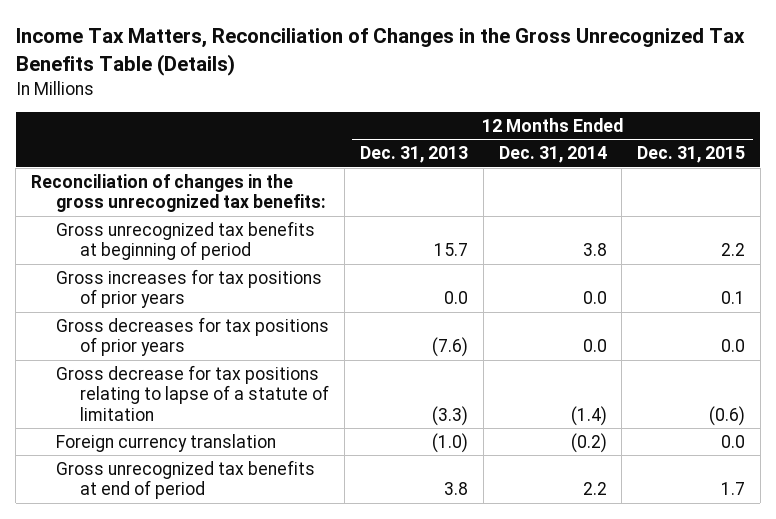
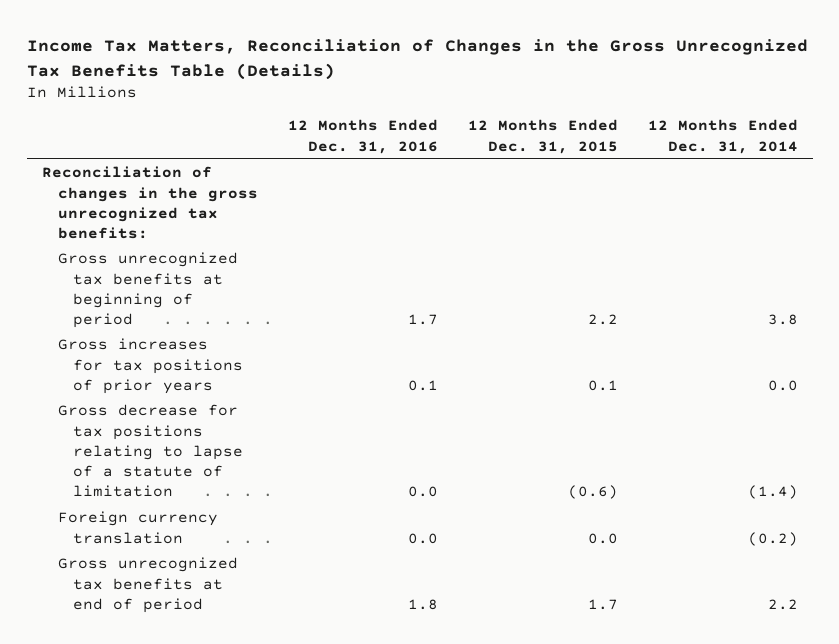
- | 12 Months Ended Dec. 31, 2013 | 12 Months Ended Dec. 31, 2014 | 12 Months Ended Dec. 31, 2015
+ | 12 Months Ended Dec. 31, 2016 | 12 Months Ended Dec. 31, 2015 | 12 Months Ended Dec. 31, 2014
- Gross decreases for tax positions of prior years | (7.6) | 0.0 | 0.0

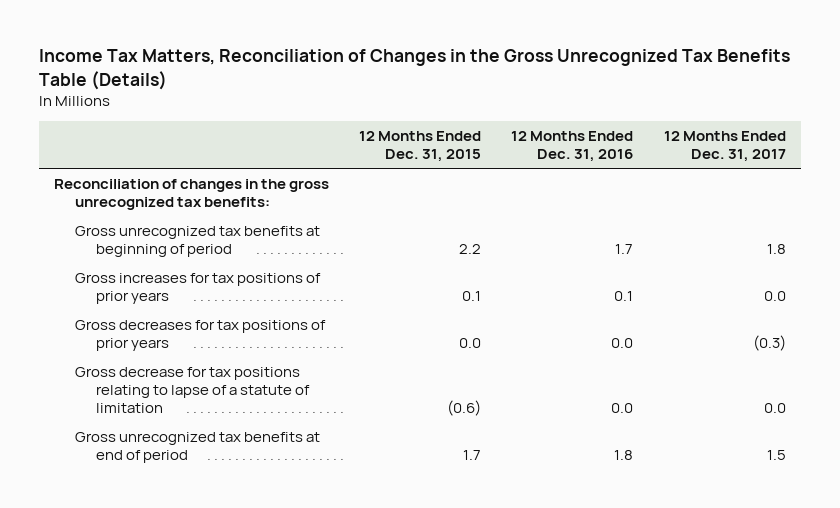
- | 12 Months Ended Dec. 31, 2016 | 12 Months Ended Dec. 31, 2015 | 12 Months Ended Dec. 31, 2014
+ | 12 Months Ended Dec. 31, 2015 | 12 Months Ended Dec. 31, 2016 | 12 Months Ended Dec. 31, 2017
+ Gross decreases for tax positions of prior years | 0.0 | 0.0 | (0.3)
- Foreign currency translation | 0.0 | 0.0 | (0.2)

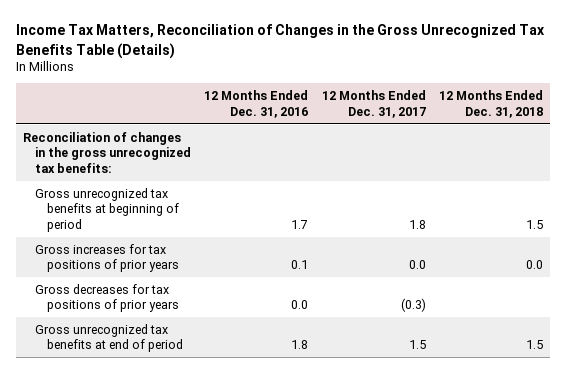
- | 12 Months Ended Dec. 31, 2015 | 12 Months Ended Dec. 31, 2016 | 12 Months Ended Dec. 31, 2017
+ | 12 Months Ended Dec. 31, 2016 | 12 Months Ended Dec. 31, 2017 | 12 Months Ended Dec. 31, 2018
- Gross decrease for tax positions relating to lapse of a statute of limitation | (0.6) | 0.0 | 0.0

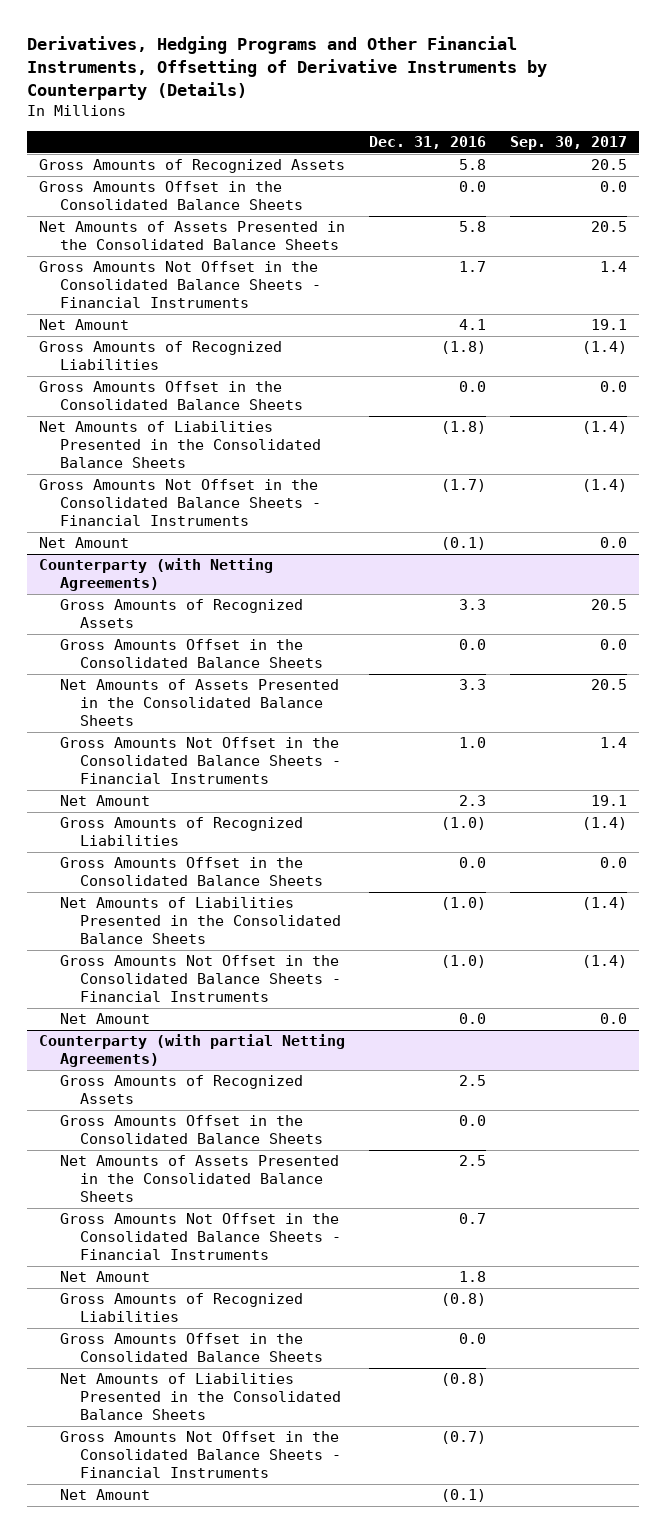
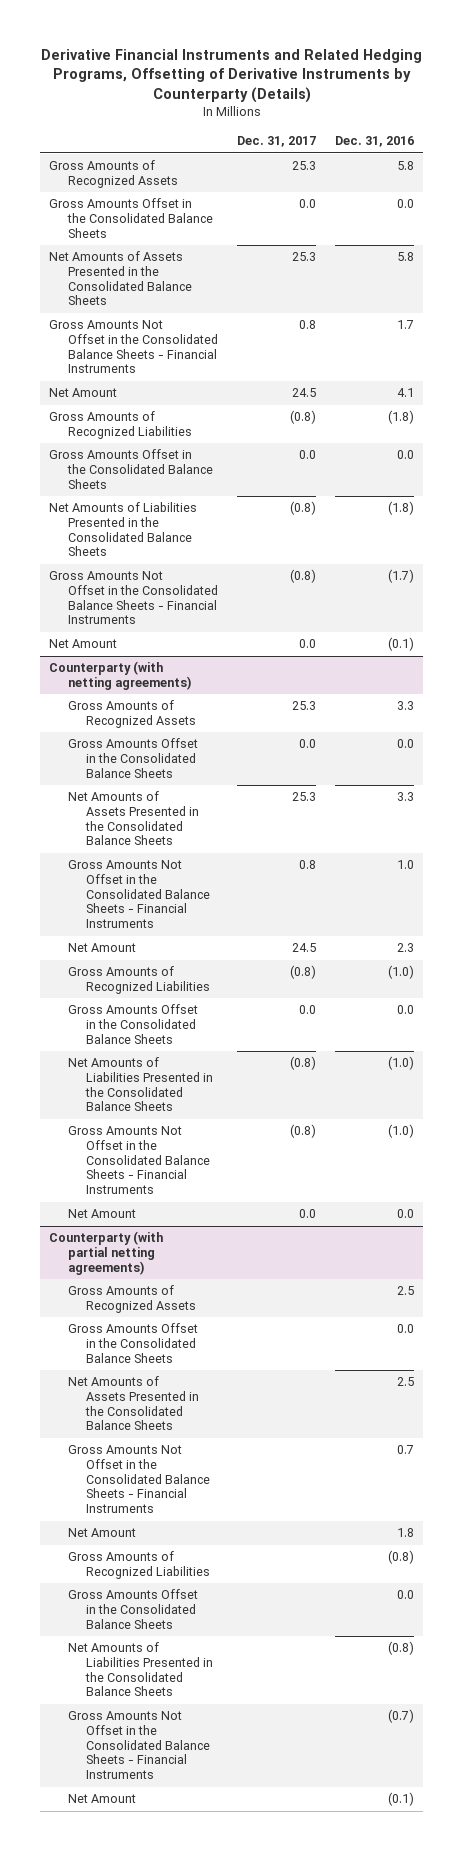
- Derivatives, Hedging Programs and Other Financial Instruments, Offsetting of Derivative Instruments by Counterparty (Details)
+ Derivative Financial Instruments and Related Hedging Programs, Offsetting of Derivative Instruments by Counterparty (Details)
- | Dec. 31, 2016 | Sep. 30, 2017
+ | Dec. 31, 2017 | Dec. 31, 2016
- Counterparty (with Netting Agreements)
+ Counterparty (with netting agreements)
- Counterparty (with partial Netting Agreements)
+ Counterparty (with partial netting agreements)

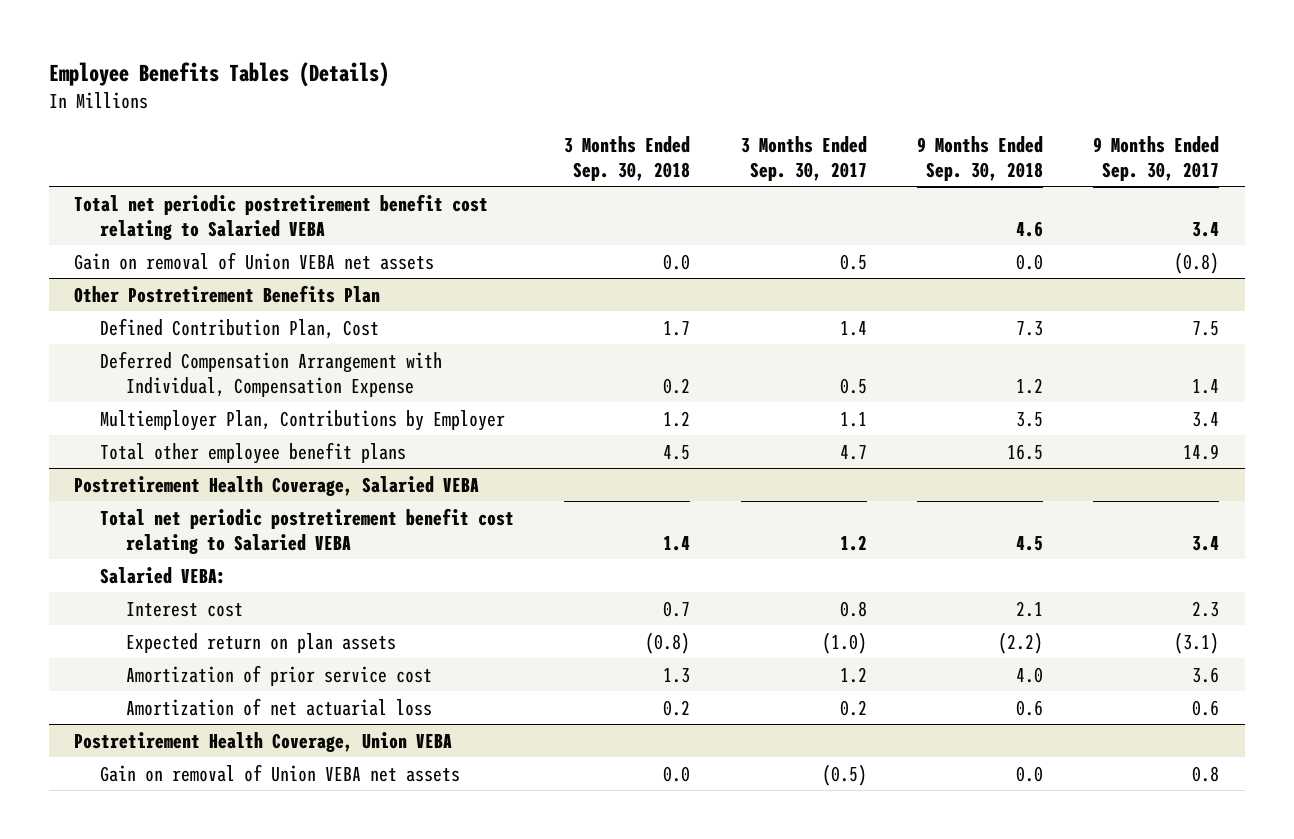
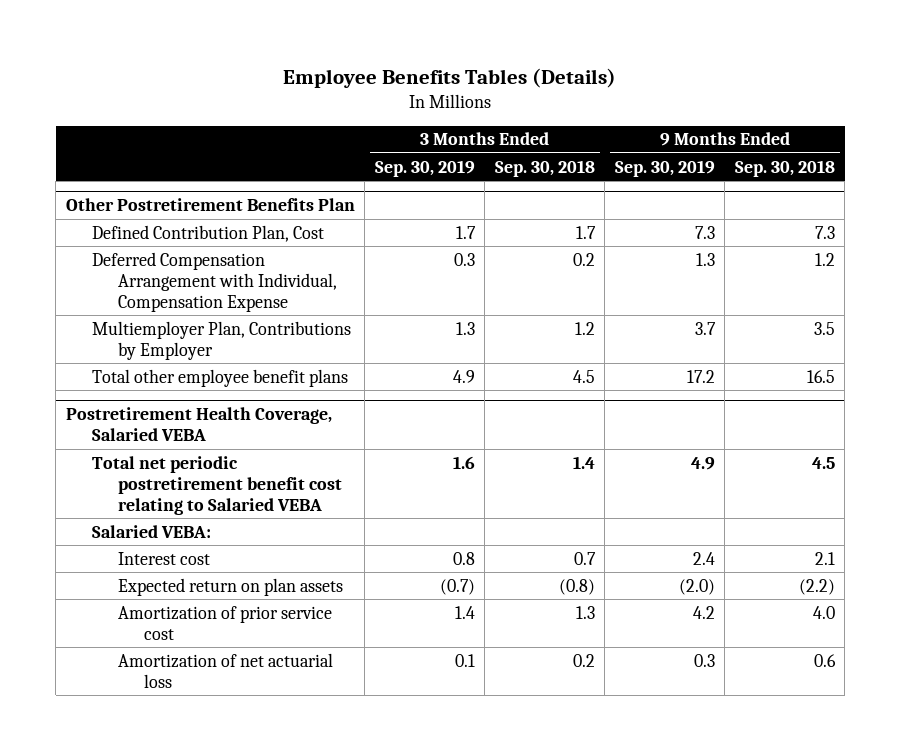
- | 3 Months Ended Sep. 30, 2018 | 3 Months Ended Sep. 30, 2017 | 9 Months Ended Sep. 30, 2018 | 9 Months Ended Sep. 30, 2017
+ | 3 Months Ended Sep. 30, 2019 | 3 Months Ended Sep. 30, 2018 | 9 Months Ended Sep. 30, 2019 | 9 Months Ended Sep. 30, 2018
- Total net periodic postretirement benefit cost relating to Salaried VEBA | | | 4.6 | 3.4
- Gain on removal of Union VEBA net assets | 0.0 | 0.5 | 0.0 | (0.8)
- Postretirement Health Coverage, Union VEBA
- Gain on removal of Union VEBA net assets | 0.0 | (0.5) | 0.0 | 0.8

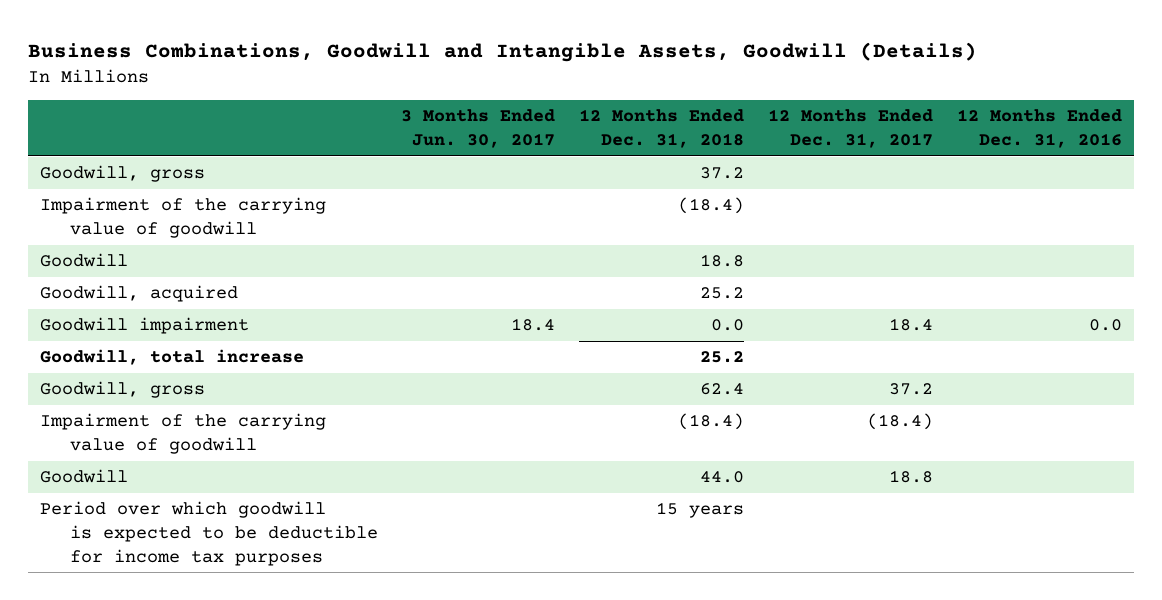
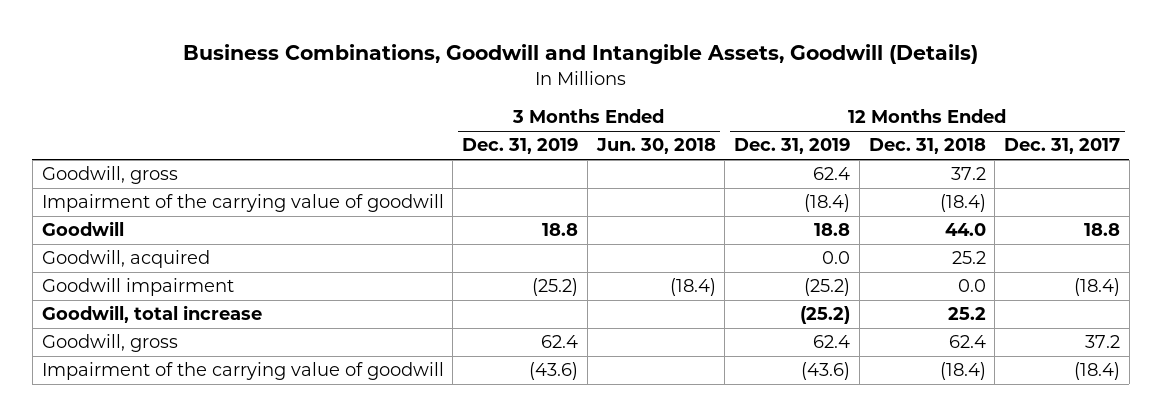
- | 3 Months Ended Jun. 30, 2017 | 12 Months Ended Dec. 31, 2018 | 12 Months Ended Dec. 31, 2017 | 12 Months Ended Dec. 31, 2016
+ | 3 Months Ended Dec. 31, 2019 | 3 Months Ended Jun. 30, 2018 | 12 Months Ended Dec. 31, 2019 | 12 Months Ended Dec. 31, 2018 | 12 Months Ended Dec. 31, 2017
- Goodwill | | 18.8 | |
moved up: Goodwill | 18.8 | | 18.8 | 44.0 | 18.8
- Goodwill impairment | 18.4 | 0.0 | 18.4 | 0.0
+ Goodwill impairment | (25.2) | (18.4) | (25.2) | 0.0 | (18.4)
- Period over which goodwill is expected to be deductible for income tax purposes | | 15 years | |

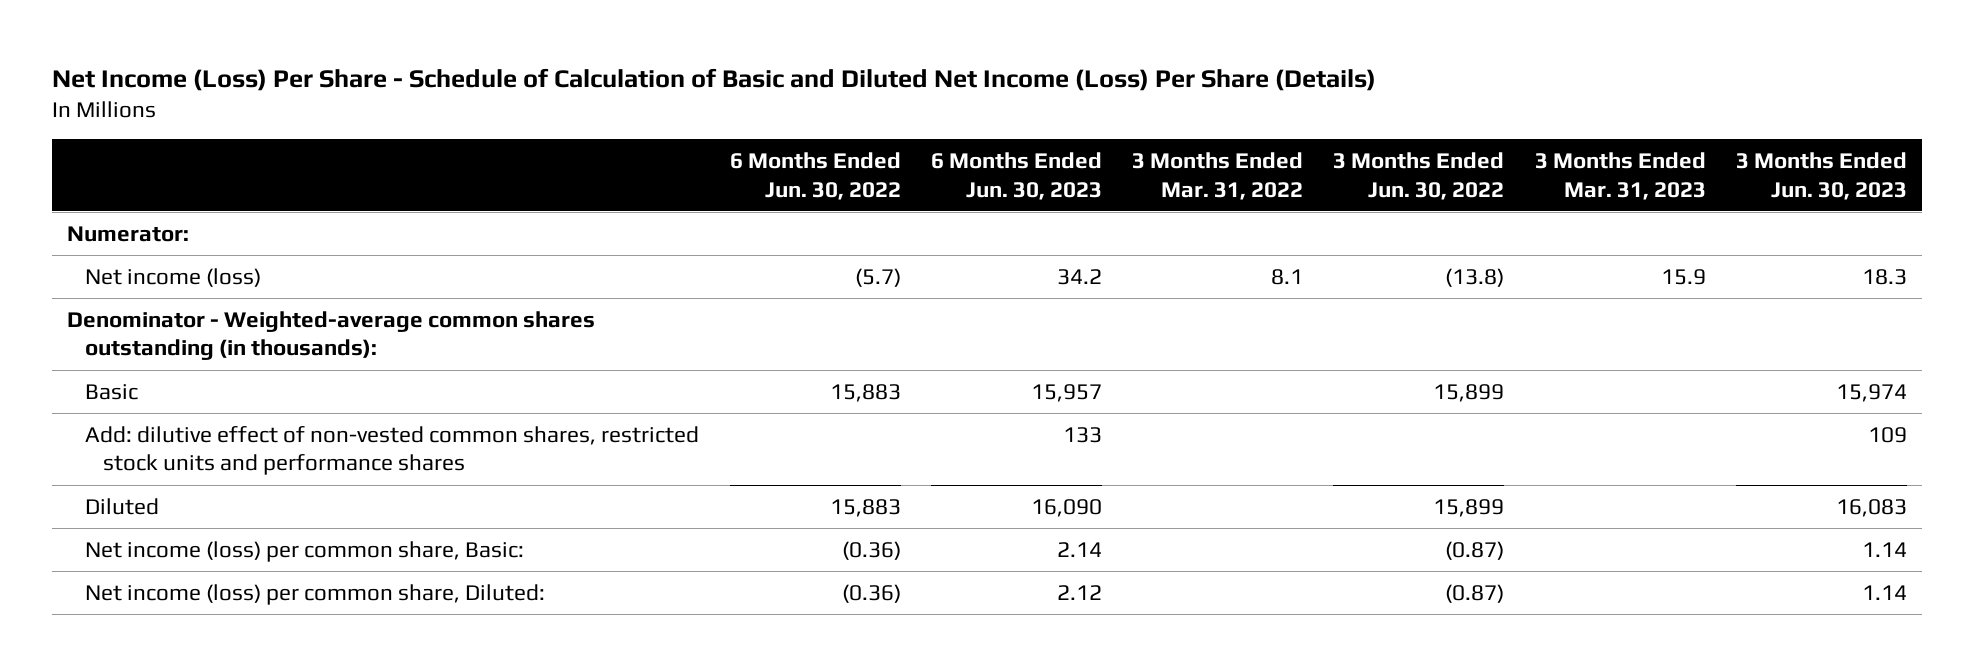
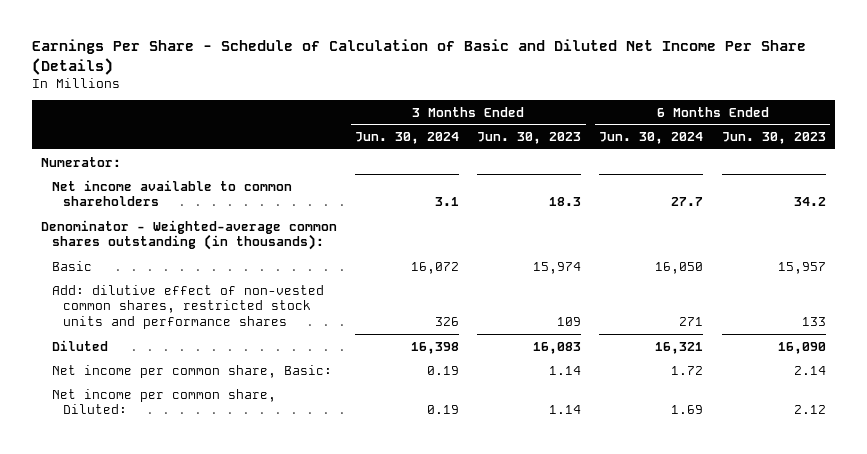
- Net Income (Loss) Per Share - Schedule of Calculation of Basic and Diluted Net Income (Loss) Per Share (Details)
+ Earnings Per Share - Schedule of Calculation of Basic and Diluted Net Income Per Share (Details)
- | 6 Months Ended Jun. 30, 2022 | 6 Months Ended Jun. 30, 2023 | 3 Months Ended Mar. 31, 2022 | 3 Months Ended Jun. 30, 2022 | 3 Months Ended Mar. 31, 2023 | 3 Months Ended Jun. 30, 2023
+ | 3 Months Ended Jun. 30, 2024 | 3 Months Ended Jun. 30, 2023 | 6 Months Ended Jun. 30, 2024 | 6 Months Ended Jun. 30, 2023
- Net income (loss) | (5.7) | 34.2 | 8.1 | (13.8) | 15.9 | 18.3
+ Net income available to common shareholders | 3.1 | 18.3 | 27.7 | 34.2
- Net income (loss) per common share, Basic: | (0.36) | 2.14 | | (0.87) | | 1.14
- Net income (loss) per common share, Diluted: | (0.36) | 2.12 | | (0.87) | | 1.14
+ Net income per common share, Basic: | 0.19 | 1.14 | 1.72 | 2.14
+ Net income per common share, Diluted: | 0.19 | 1.14 | 1.69 | 2.12

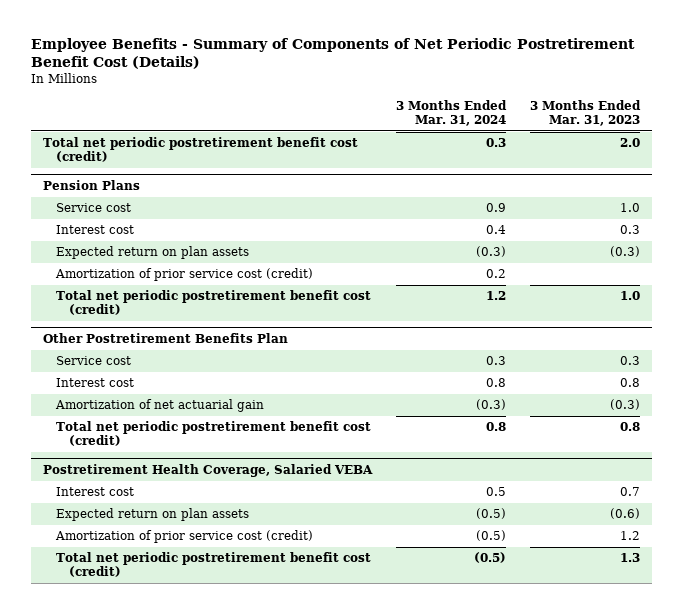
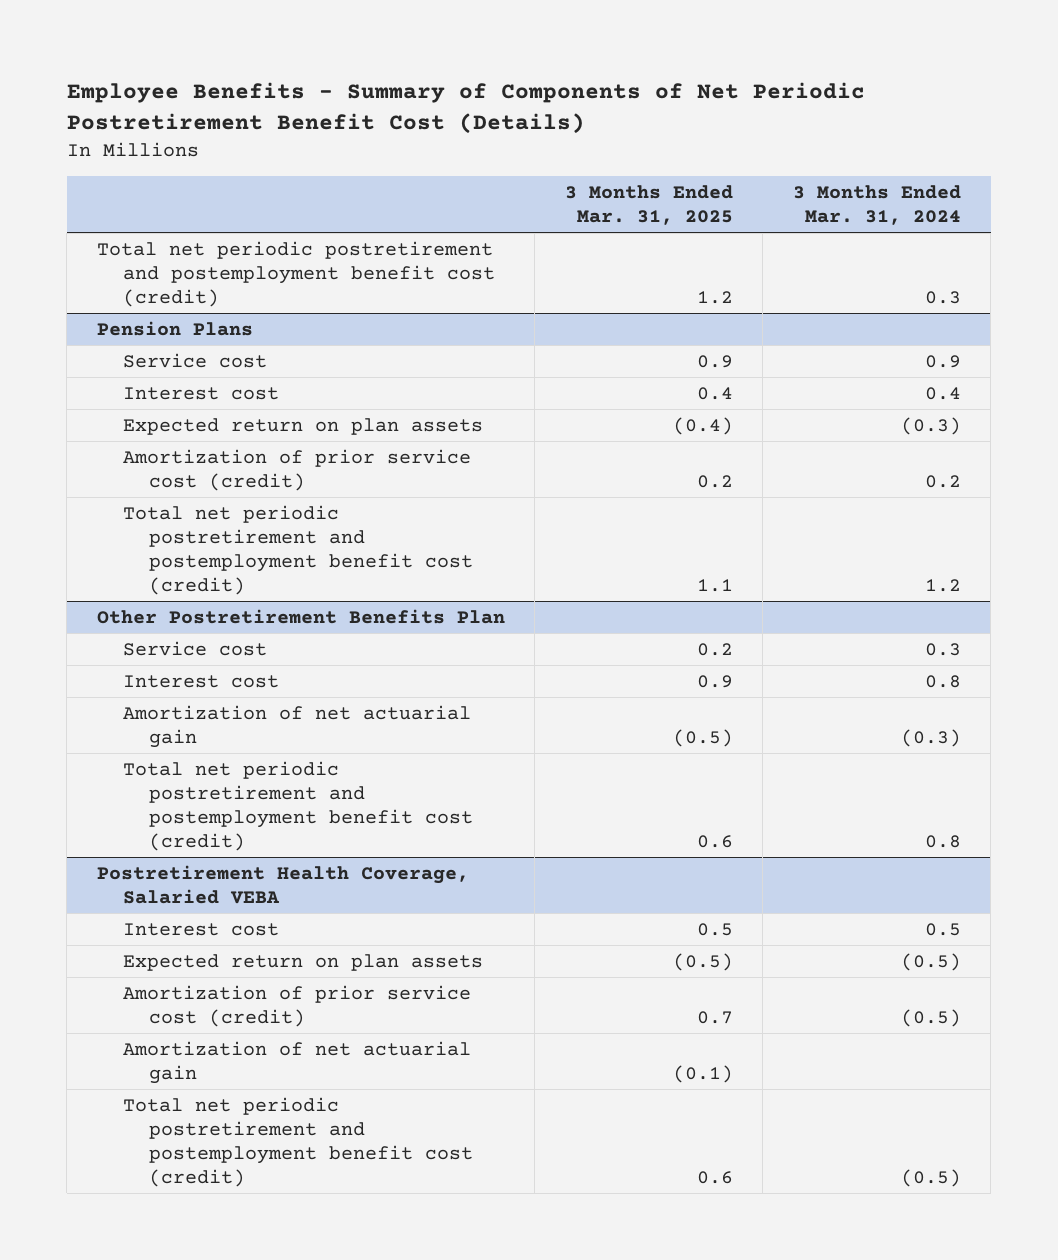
- | 3 Months Ended Mar. 31, 2024 | 3 Months Ended Mar. 31, 2023
+ | 3 Months Ended Mar. 31, 2025 | 3 Months Ended Mar. 31, 2024
- Total net periodic postretirement benefit cost (credit) | 0.3 | 2.0
+ Total net periodic postretirement and postemployment benefit cost (credit) | 1.2 | 0.3
@ Pension Plans
- Total net periodic postretirement benefit cost (credit) | 1.2 | 1.0
+ Total net periodic postretirement and postemployment benefit cost (credit) | 1.1 | 1.2
@ Other Postretirement Benefits Plan
- Total net periodic postretirement benefit cost (credit) | 0.8 | 0.8
+ Total net periodic postretirement and postemployment benefit cost (credit) | 0.6 | 0.8
@ Postretirement Health Coverage, Salaried VEBA
- Total net periodic postretirement benefit cost (credit) | (0.5) | 1.3
+ Amortization of net actuarial gain | (0.1) |
+ Total net periodic postretirement and postemployment benefit cost (credit) | 0.6 | (0.5)

